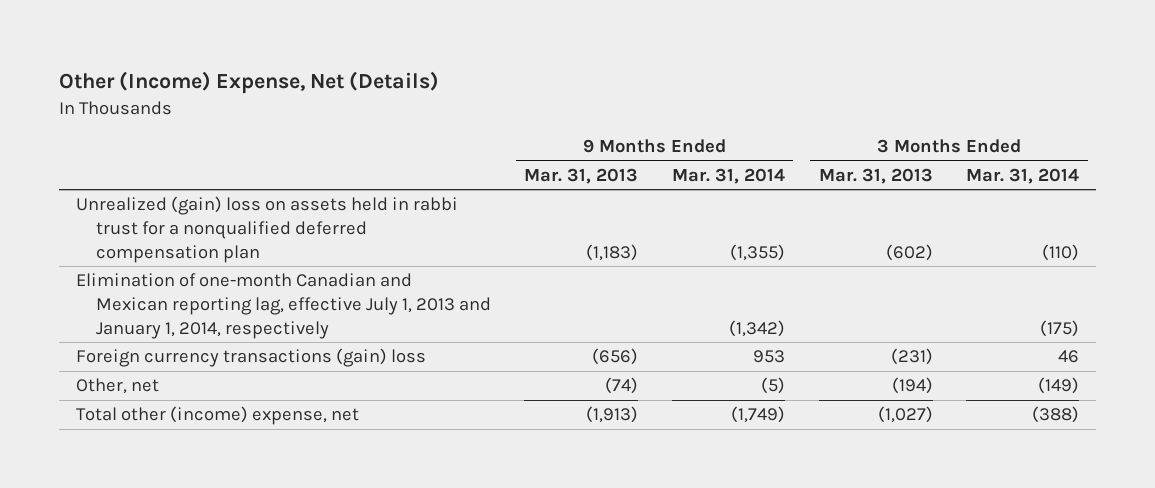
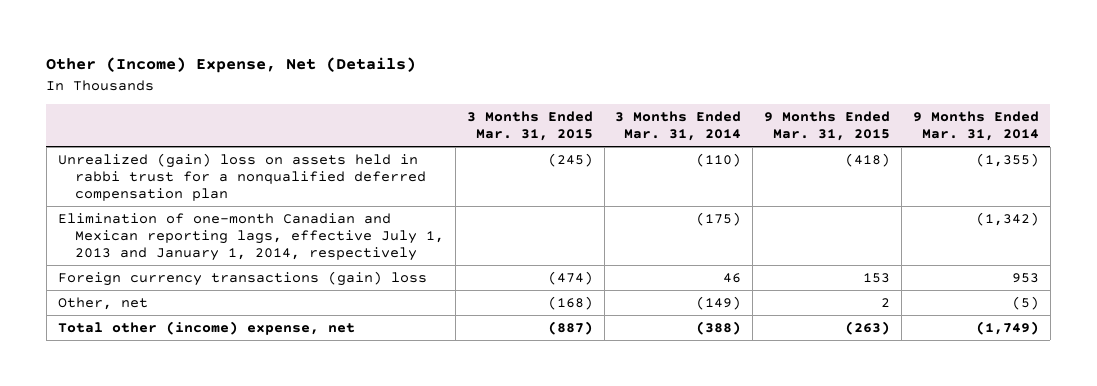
- | 9 Months Ended Mar. 31, 2013 | 9 Months Ended Mar. 31, 2014 | 3 Months Ended Mar. 31, 2013 | 3 Months Ended Mar. 31, 2014
+ | 3 Months Ended Mar. 31, 2015 | 3 Months Ended Mar. 31, 2014 | 9 Months Ended Mar. 31, 2015 | 9 Months Ended Mar. 31, 2014
- Elimination of one-month Canadian and Mexican reporting lag, effective July 1, 2013 and January 1, 2014, respectively | | (1,342) | | (175)
+ Elimination of one-month Canadian and Mexican reporting lags, effective July 1, 2013 and January 1, 2014, respectively | | (175) | | (1,342)

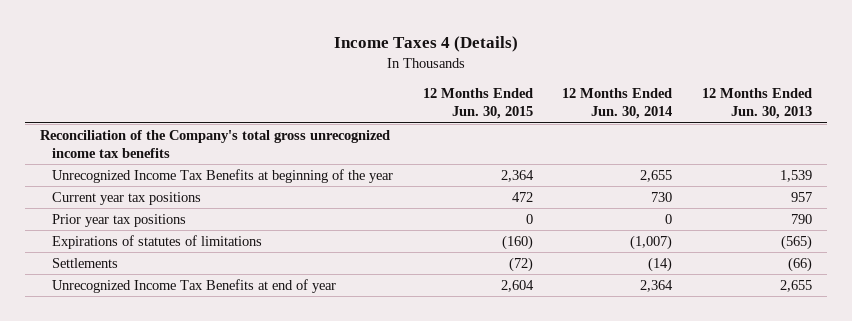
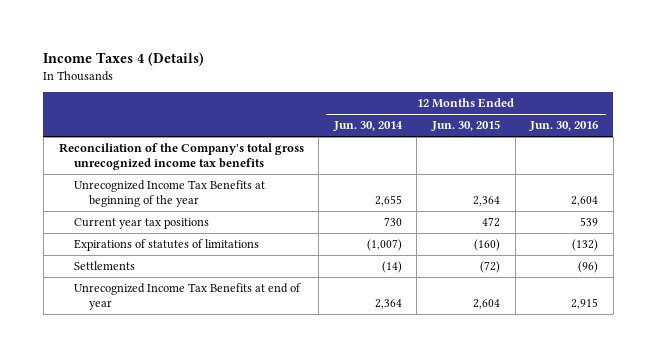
- | 12 Months Ended Jun. 30, 2015 | 12 Months Ended Jun. 30, 2014 | 12 Months Ended Jun. 30, 2013
+ | 12 Months Ended Jun. 30, 2014 | 12 Months Ended Jun. 30, 2015 | 12 Months Ended Jun. 30, 2016
- Prior year tax positions | 0 | 0 | 790

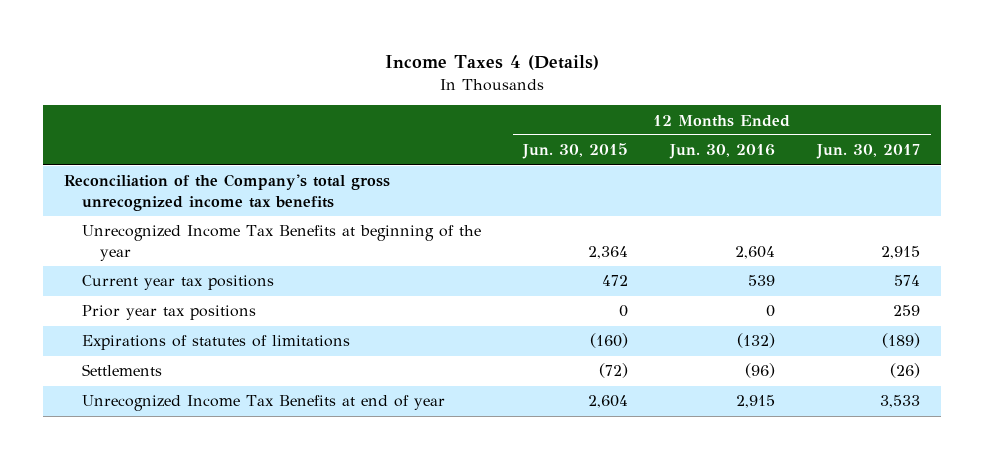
- | 12 Months Ended Jun. 30, 2014 | 12 Months Ended Jun. 30, 2015 | 12 Months Ended Jun. 30, 2016
+ | 12 Months Ended Jun. 30, 2015 | 12 Months Ended Jun. 30, 2016 | 12 Months Ended Jun. 30, 2017
+ Prior year tax positions | 0 | 0 | 259

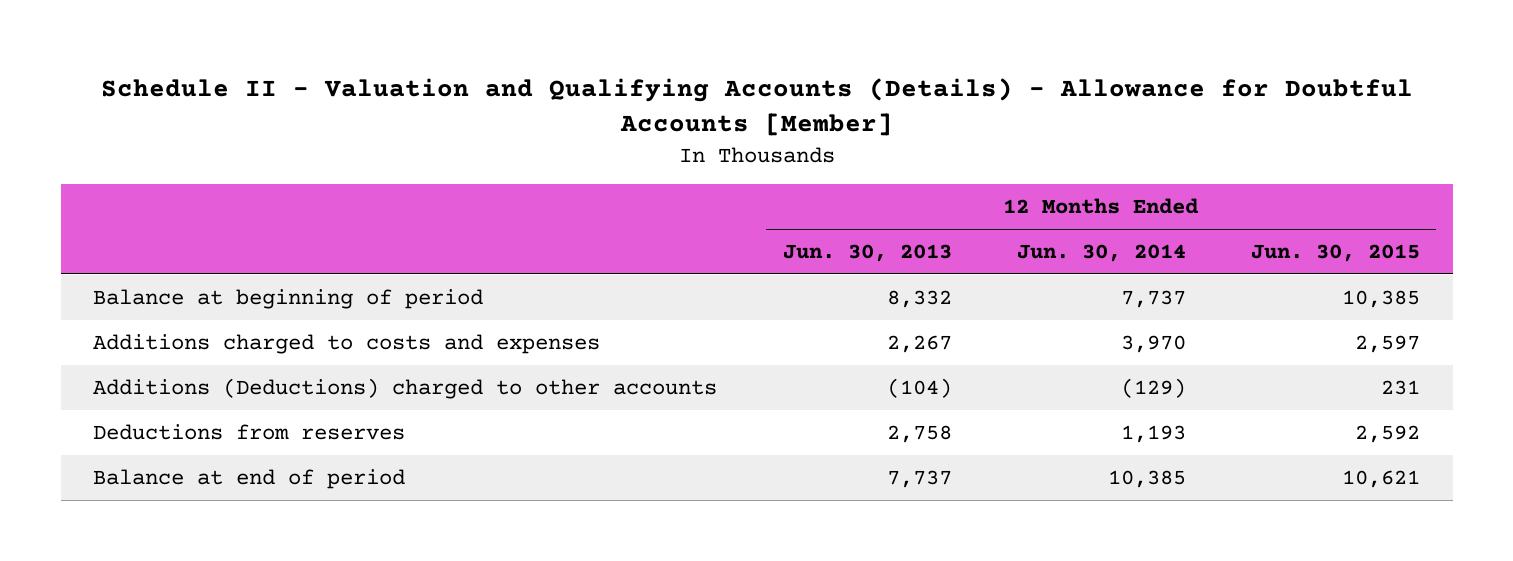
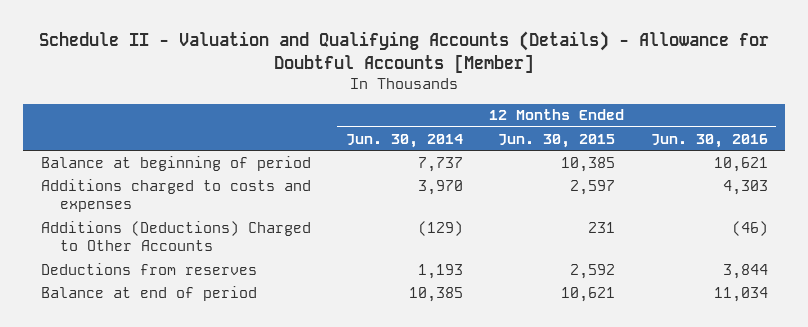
- | 12 Months Ended Jun. 30, 2013 | 12 Months Ended Jun. 30, 2014 | 12 Months Ended Jun. 30, 2015
+ | 12 Months Ended Jun. 30, 2014 | 12 Months Ended Jun. 30, 2015 | 12 Months Ended Jun. 30, 2016
- Additions (Deductions) charged to other accounts | (104) | (129) | 231
+ Additions (Deductions) Charged to Other Accounts | (129) | 231 | (46)

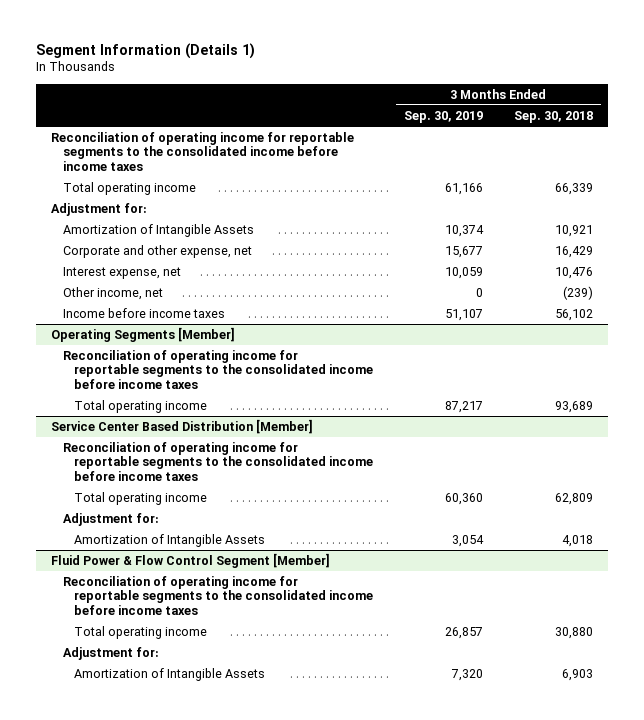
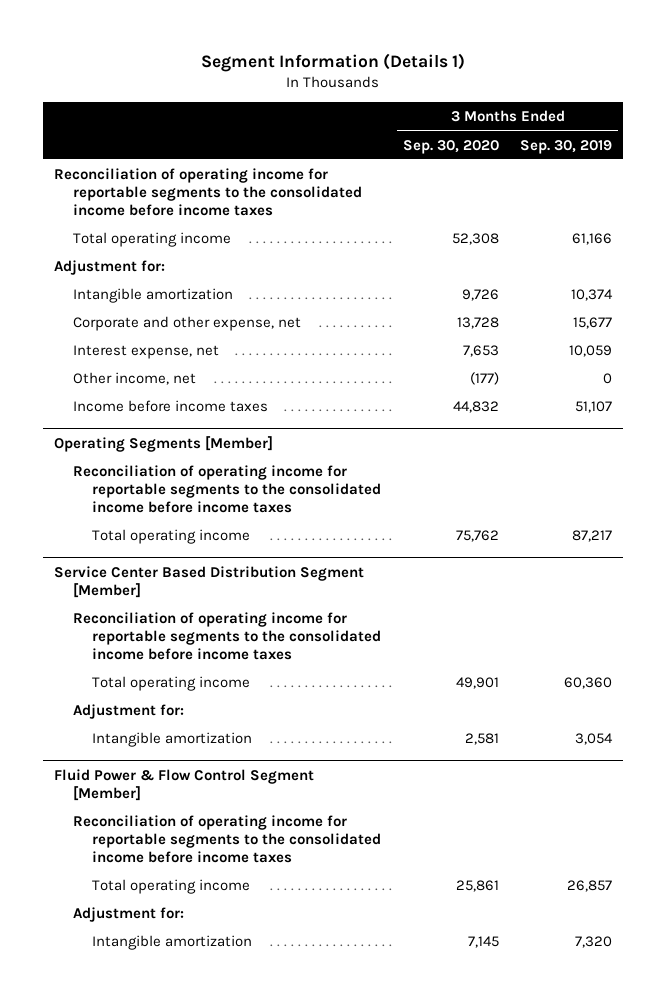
- | 3 Months Ended Sep. 30, 2019 | 3 Months Ended Sep. 30, 2018
+ | 3 Months Ended Sep. 30, 2020 | 3 Months Ended Sep. 30, 2019
- Amortization of Intangible Assets | 10,374 | 10,921
+ Intangible amortization | 9,726 | 10,374
- Service Center Based Distribution [Member]
+ Service Center Based Distribution Segment [Member]
- Amortization of Intangible Assets | 3,054 | 4,018
+ Intangible amortization | 2,581 | 3,054
@ Fluid Power & Flow Control Segment [Member]
- Amortization of Intangible Assets | 7,320 | 6,903
+ Intangible amortization | 7,145 | 7,320

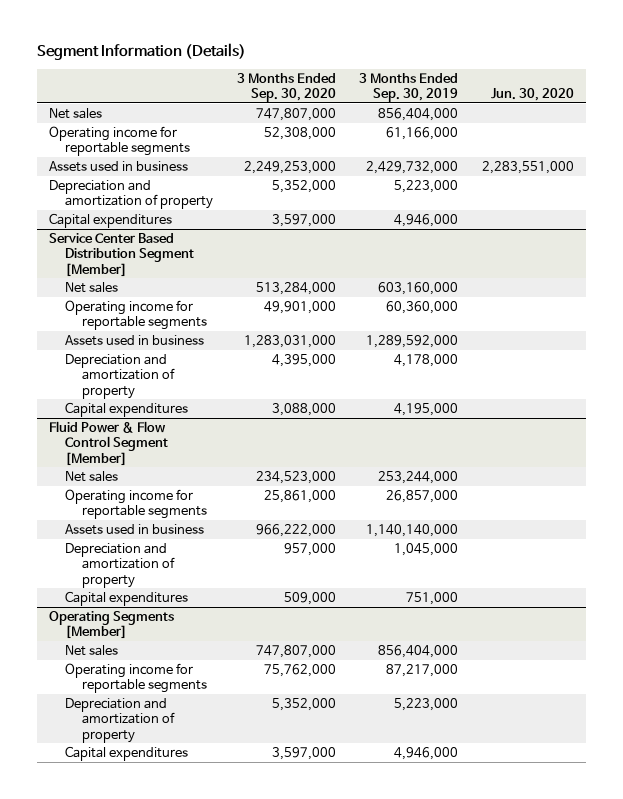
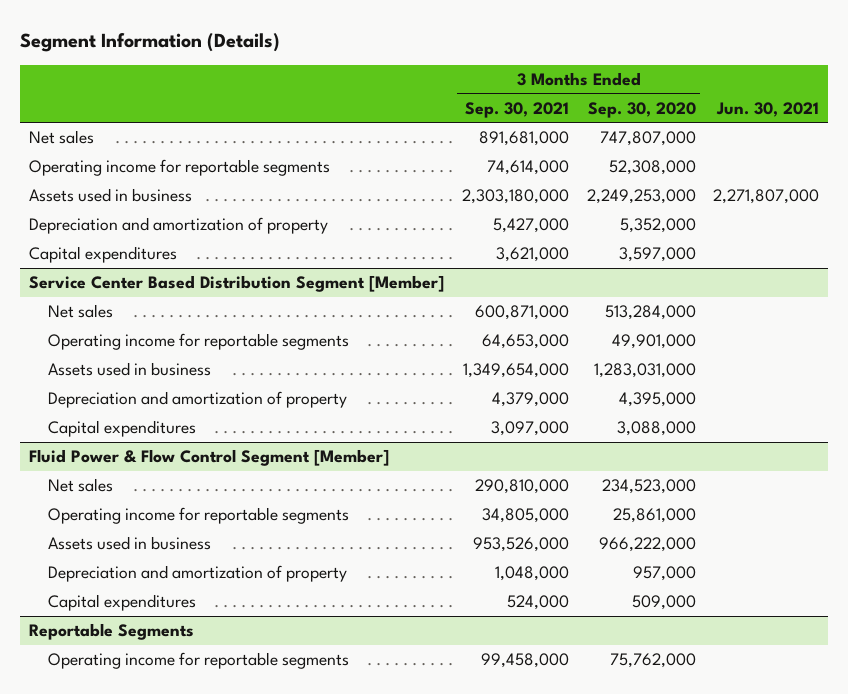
- | 3 Months Ended Sep. 30, 2020 | 3 Months Ended Sep. 30, 2019 | Jun. 30, 2020
+ | 3 Months Ended Sep. 30, 2021 | 3 Months Ended Sep. 30, 2020 | Jun. 30, 2021
- Operating Segments [Member]
- Net sales | 747,807,000 | 856,404,000 |
+ Reportable Segments
- Depreciation and amortization of property | 5,352,000 | 5,223,000 |
- Capital expenditures | 3,597,000 | 4,946,000 |

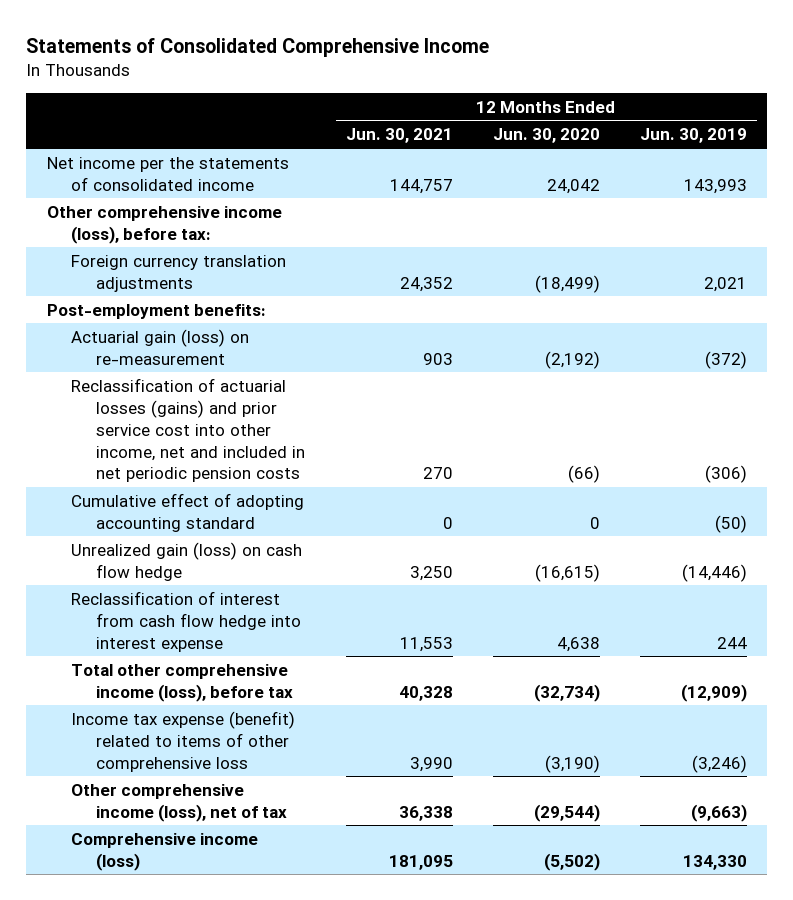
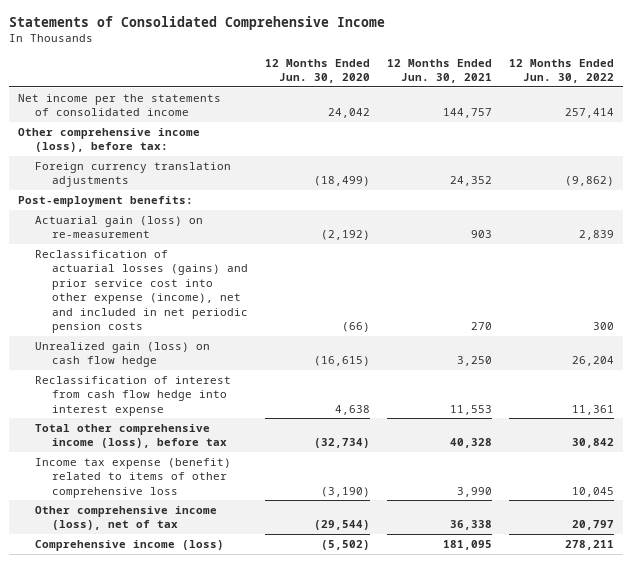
- | 12 Months Ended Jun. 30, 2021 | 12 Months Ended Jun. 30, 2020 | 12 Months Ended Jun. 30, 2019
+ | 12 Months Ended Jun. 30, 2020 | 12 Months Ended Jun. 30, 2021 | 12 Months Ended Jun. 30, 2022
- Reclassification of actuarial losses (gains) and prior service cost into other income, net and included in net periodic pension costs | 270 | (66) | (306)
- Cumulative effect of adopting accounting standard | 0 | 0 | (50)
+ Reclassification of actuarial losses (gains) and prior service cost into other expense (income), net and included in net periodic pension costs | (66) | 270 | 300

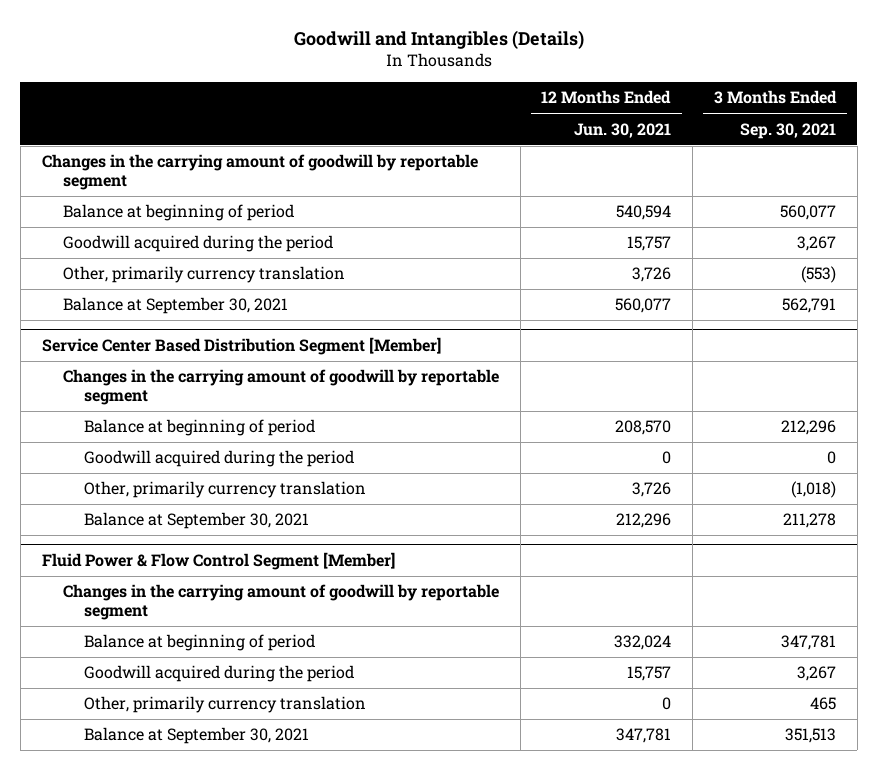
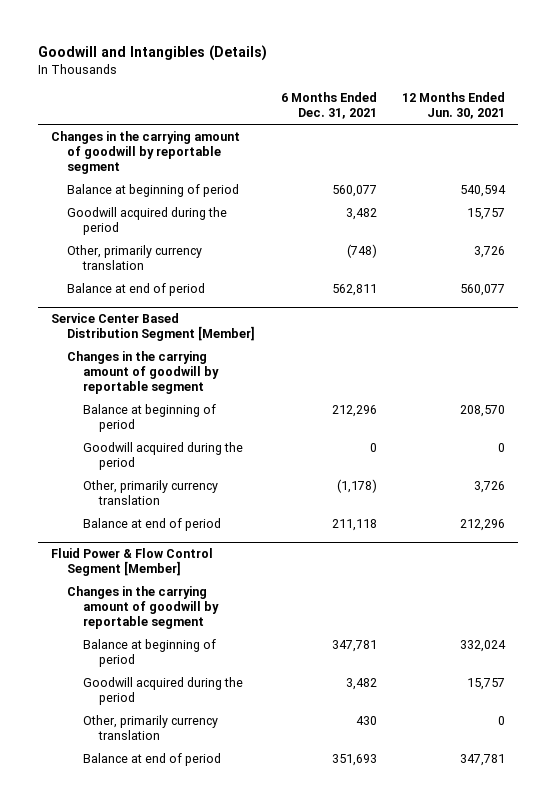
- | 12 Months Ended Jun. 30, 2021 | 3 Months Ended Sep. 30, 2021
+ | 6 Months Ended Dec. 31, 2021 | 12 Months Ended Jun. 30, 2021
- Balance at September 30, 2021 | 560,077 | 562,791
+ Balance at end of period | 562,811 | 560,077
@ Service Center Based Distribution Segment [Member]
- Balance at September 30, 2021 | 212,296 | 211,278
+ Balance at end of period | 211,118 | 212,296
@ Fluid Power & Flow Control Segment [Member]
- Balance at September 30, 2021 | 347,781 | 351,513
+ Balance at end of period | 351,693 | 347,781

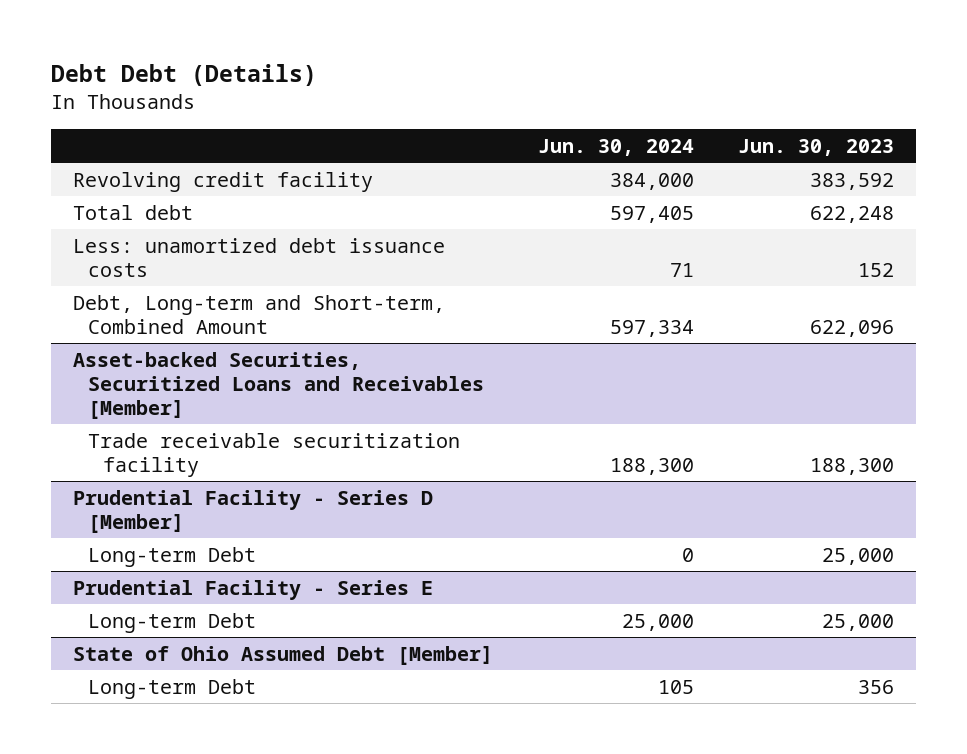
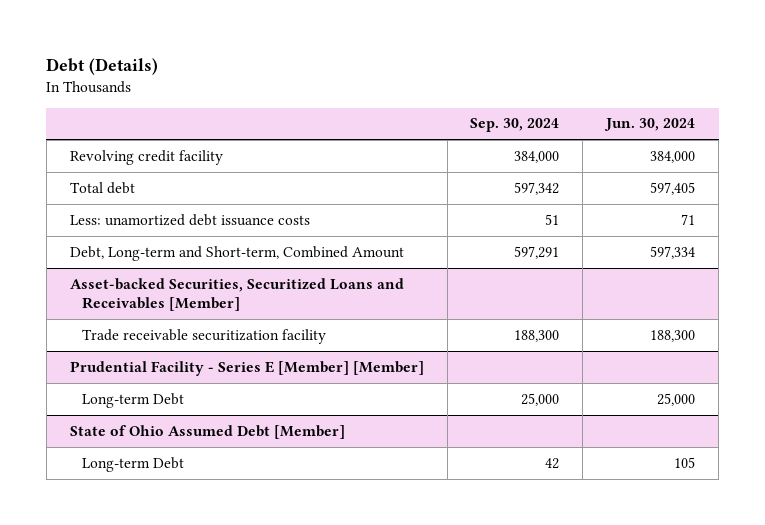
- Debt Debt (Details)
+ Debt (Details)
- | Jun. 30, 2024 | Jun. 30, 2023
+ | Sep. 30, 2024 | Jun. 30, 2024
- Prudential Facility - Series D [Member]
- Long-term Debt | 0 | 25,000
- Prudential Facility - Series E
+ Prudential Facility - Series E [Member] [Member]

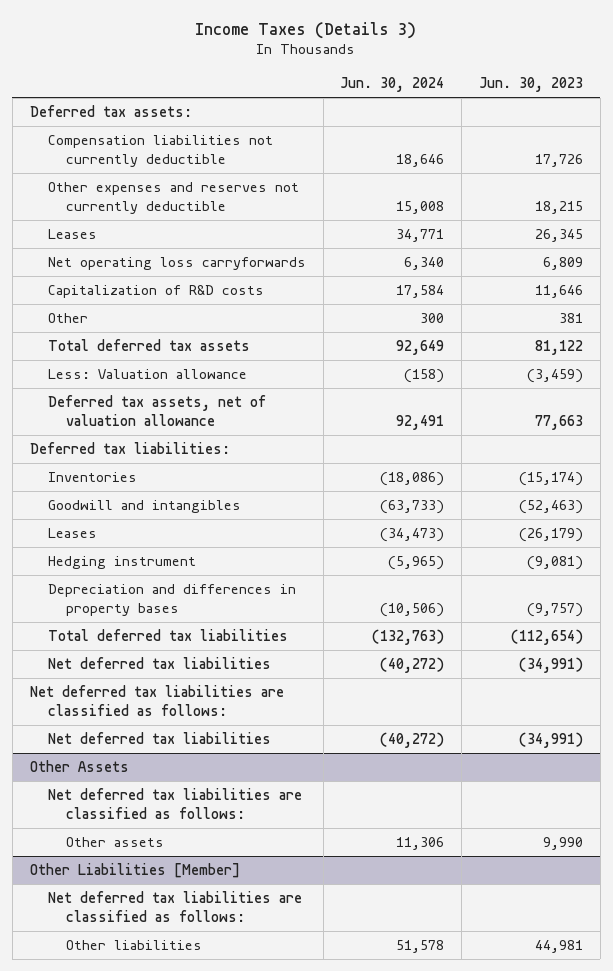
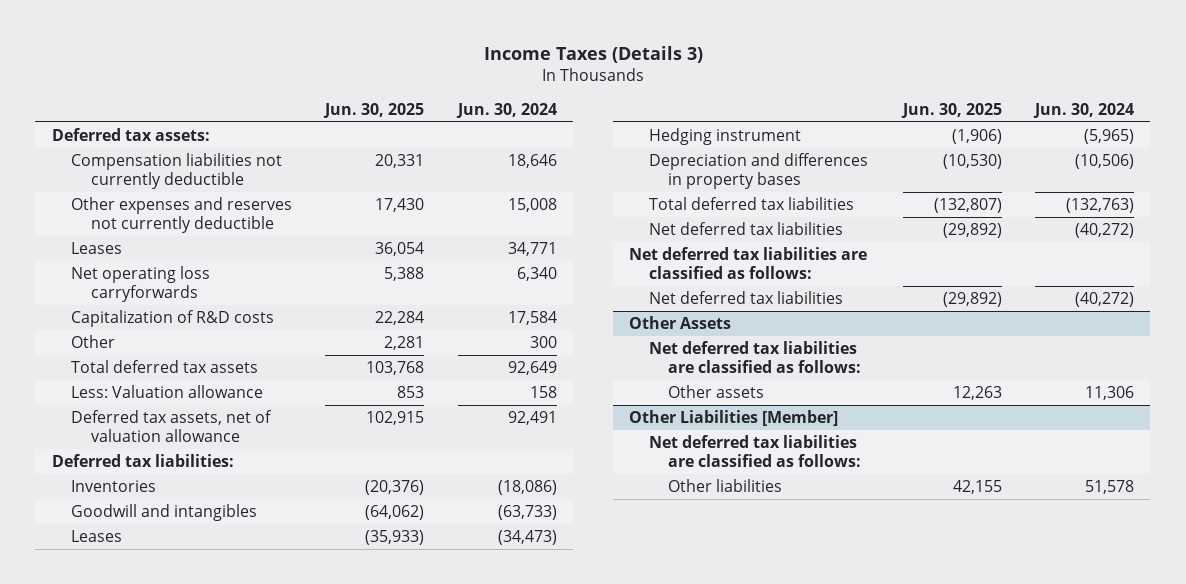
- | Jun. 30, 2024 | Jun. 30, 2023
+ | Jun. 30, 2025 | Jun. 30, 2024
- Less: Valuation allowance | (158) | (3,459)
+ Less: Valuation allowance | 853 | 158

